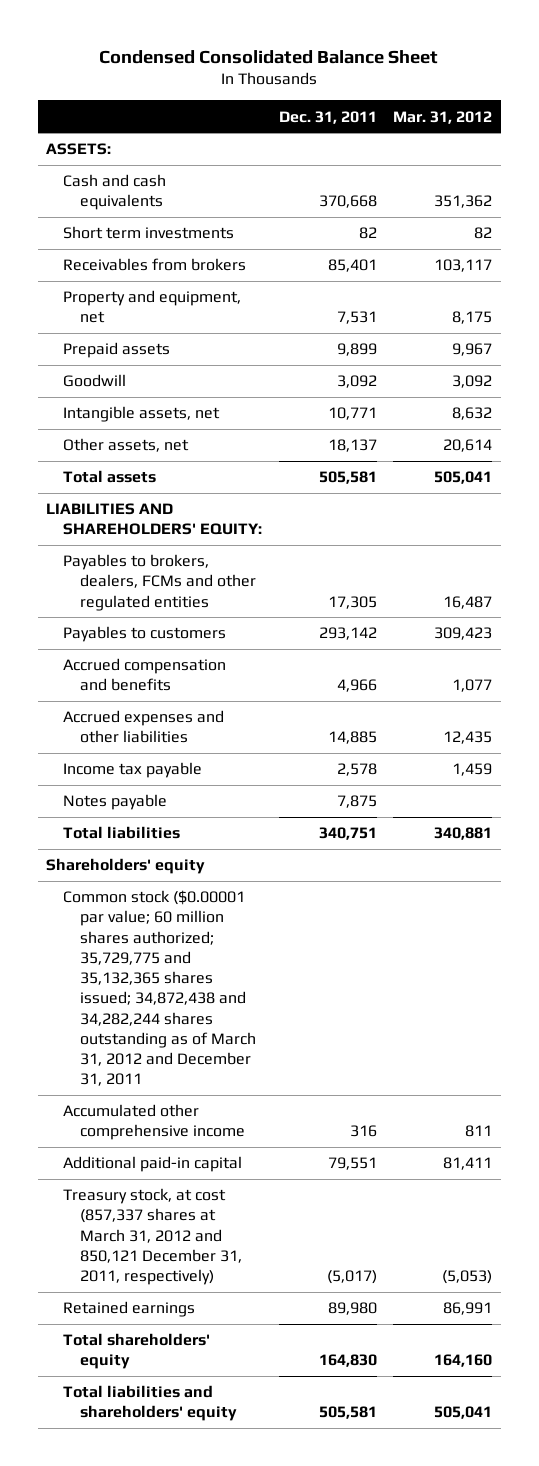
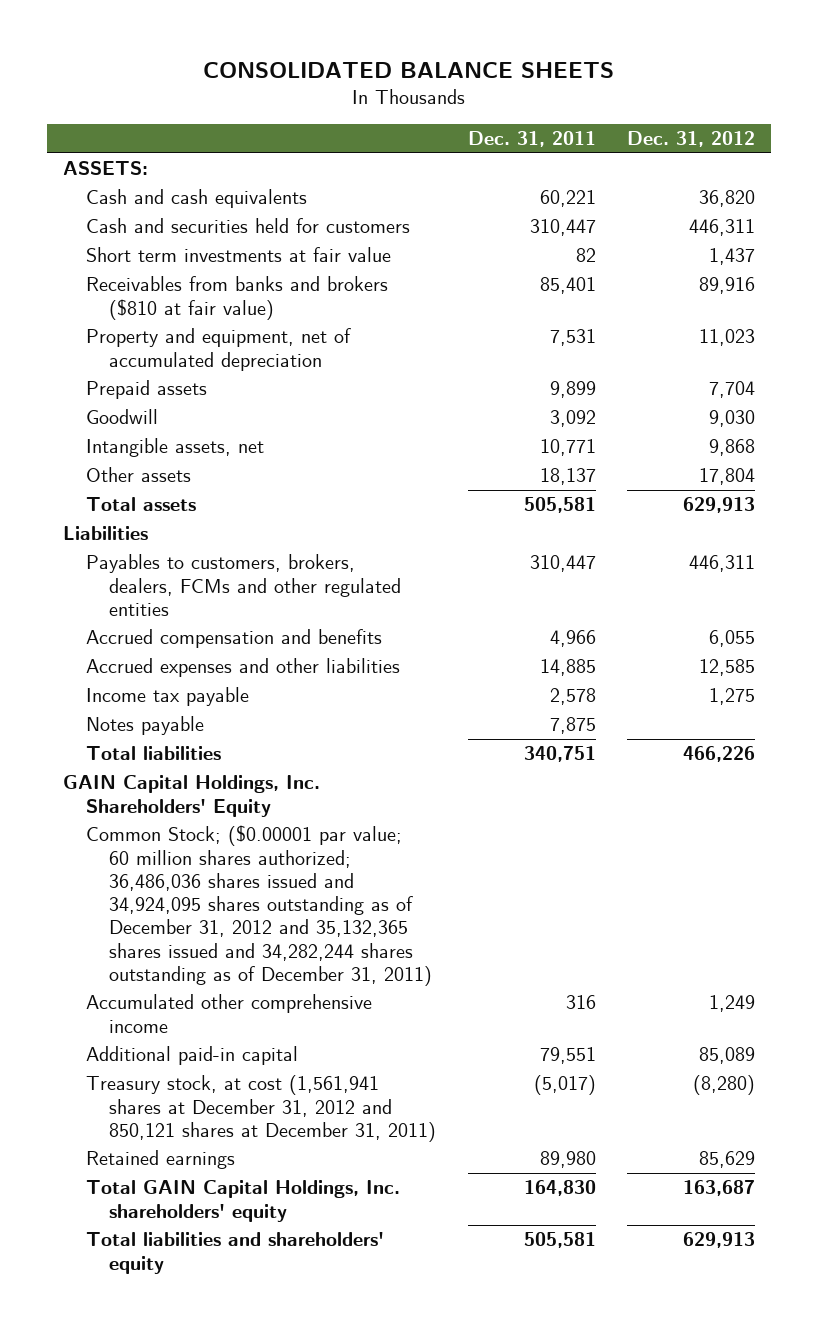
- Condensed Consolidated Balance Sheet
+ CONSOLIDATED BALANCE SHEETS
- | Dec. 31, 2011 | Mar. 31, 2012
+ | Dec. 31, 2011 | Dec. 31, 2012
- Cash and cash equivalents | 370,668 | 351,362
- Short term investments | 82 | 82
- Receivables from brokers | 85,401 | 103,117
- Property and equipment, net | 7,531 | 8,175
+ Cash and cash equivalents | 60,221 | 36,820
+ Cash and securities held for customers | 310,447 | 446,311
+ Short term investments at fair value | 82 | 1,437
+ Receivables from banks and brokers ($810 at fair value) | 85,401 | 89,916
+ Property and equipment, net of accumulated depreciation | 7,531 | 11,023
- Other assets, net | 18,137 | 20,614
+ Other assets | 18,137 | 17,804
- LIABILITIES AND SHAREHOLDERS' EQUITY:
- Payables to brokers, dealers, FCMs and other regulated entities | 17,305 | 16,487
- Payables to customers | 293,142 | 309,423
+ Liabilities
+ Payables to customers, brokers, dealers, FCMs and other regulated entities | 310,447 | 446,311
- Shareholders' equity
- Common stock ($0.00001 par value; 60 million shares authorized; 35,729,775 and 35,132,365 shares issued; 34,872,438 and 34,282,244 shares outstanding as of March 31, 2012 and December 31, 2011
+ GAIN Capital Holdings, Inc. Shareholders' Equity
+ Common Stock; ($0.00001 par value; 60 million shares authorized; 36,486,036 shares issued and 34,924,095 shares outstanding as of December 31, 2012 and 35,132,365 shares issued and 34,282,244 shares outstanding as of December 31, 2011)
- Treasury stock, at cost (857,337 shares at March 31, 2012 and 850,121 December 31, 2011, respectively) | (5,017) | (5,053)
+ Treasury stock, at cost (1,561,941 shares at December 31, 2012 and 850,121 shares at December 31, 2011) | (5,017) | (8,280)
- Total shareholders' equity | 164,830 | 164,160
+ Total GAIN Capital Holdings, Inc. shareholders' equity | 164,830 | 163,687

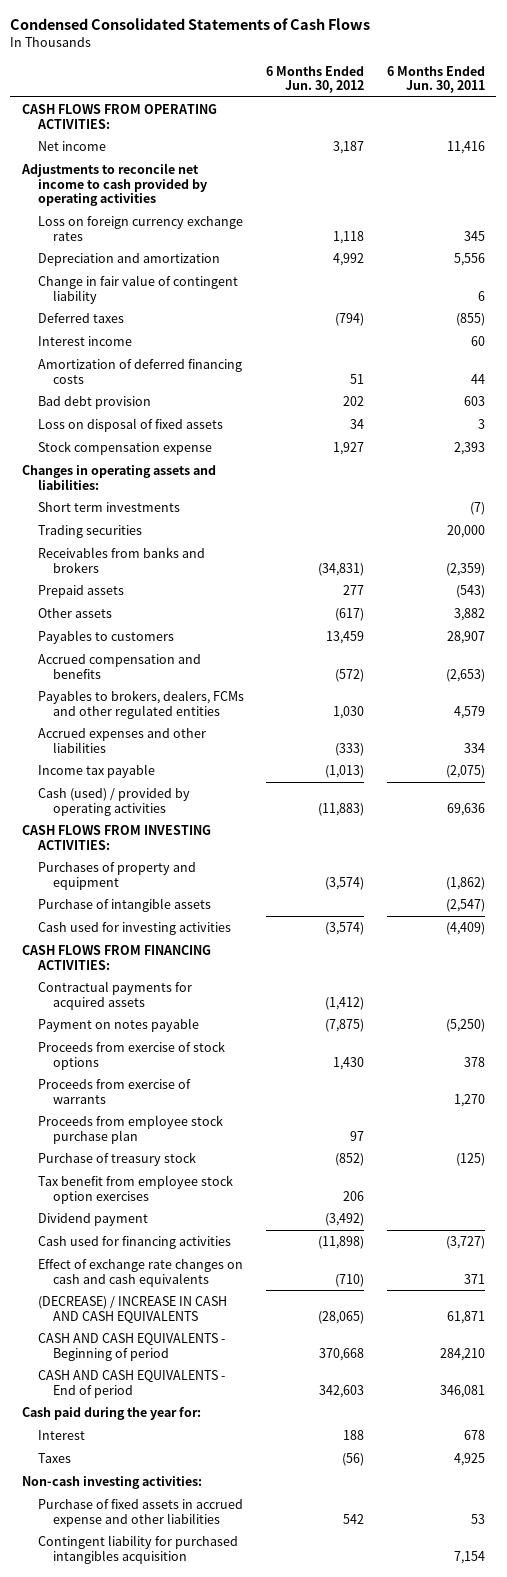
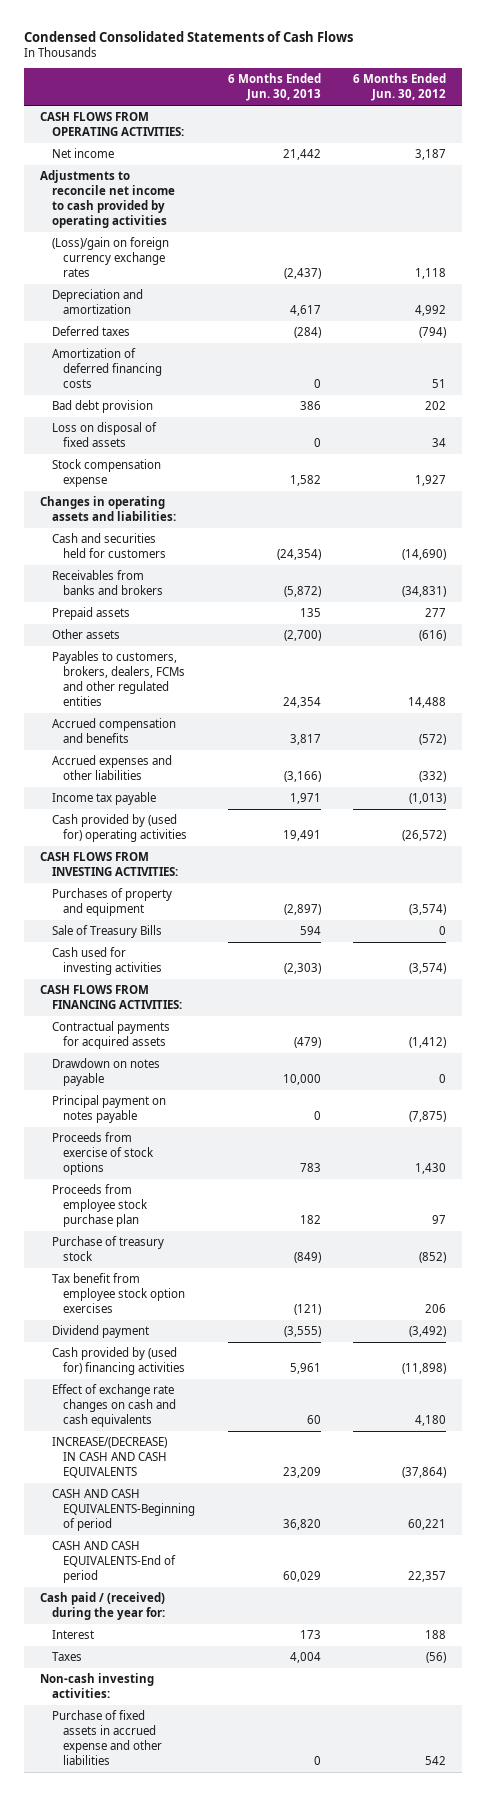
- | 6 Months Ended Jun. 30, 2012 | 6 Months Ended Jun. 30, 2011
+ | 6 Months Ended Jun. 30, 2013 | 6 Months Ended Jun. 30, 2012
- Loss on foreign currency exchange rates | 1,118 | 345
+ (Loss)/gain on foreign currency exchange rates | (2,437) | 1,118
- Change in fair value of contingent liability | | 6
- Interest income | | 60
- Short term investments | | (7)
- Trading securities | | 20,000
+ Cash and securities held for customers | (24,354) | (14,690)
- Other assets | (617) | 3,882
- Payables to customers | 13,459 | 28,907
+ Other assets | (2,700) | (616)
+ Payables to customers, brokers, dealers, FCMs and other regulated entities | 24,354 | 14,488
- Payables to brokers, dealers, FCMs and other regulated entities | 1,030 | 4,579
- Accrued expenses and other liabilities | (333) | 334
+ Accrued expenses and other liabilities | (3,166) | (332)
- Cash (used) / provided by operating activities | (11,883) | 69,636
+ Cash provided by (used for) operating activities | 19,491 | (26,572)
- Purchase of intangible assets | | (2,547)
+ Sale of Treasury Bills | 594 | 0
- Payment on notes payable | (7,875) | (5,250)
+ Drawdown on notes payable | 10,000 | 0
+ Principal payment on notes payable | 0 | (7,875)
- Proceeds from exercise of warrants | | 1,270
- Cash used for financing activities | (11,898) | (3,727)
- Effect of exchange rate changes on cash and cash equivalents | (710) | 371
- (DECREASE) / INCREASE IN CASH AND CASH EQUIVALENTS | (28,065) | 61,871
- CASH AND CASH EQUIVALENTS - Beginning of period | 370,668 | 284,210
- CASH AND CASH EQUIVALENTS - End of period | 342,603 | 346,081
- Cash paid during the year for:
+ Cash provided by (used for) financing activities | 5,961 | (11,898)
+ Effect of exchange rate changes on cash and cash equivalents | 60 | 4,180
+ INCREASE/(DECREASE) IN CASH AND CASH EQUIVALENTS | 23,209 | (37,864)
+ CASH AND CASH EQUIVALENTS-Beginning of period | 36,820 | 60,221
+ CASH AND CASH EQUIVALENTS-End of period | 60,029 | 22,357
+ Cash paid / (received) during the year for:
- Contingent liability for purchased intangibles acquisition | | 7,154

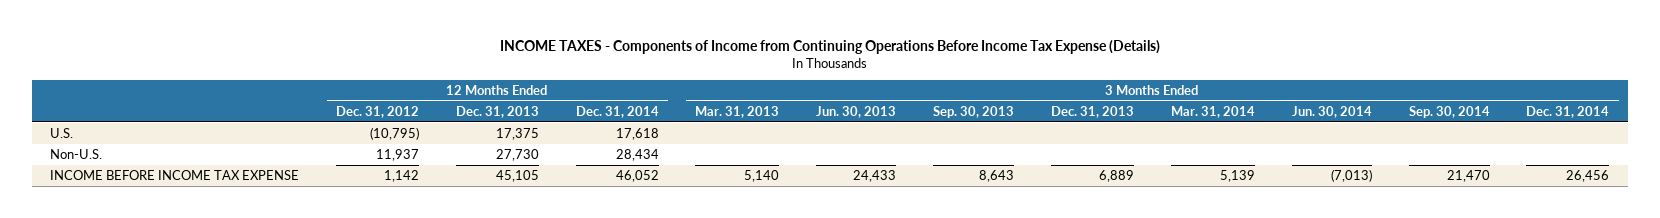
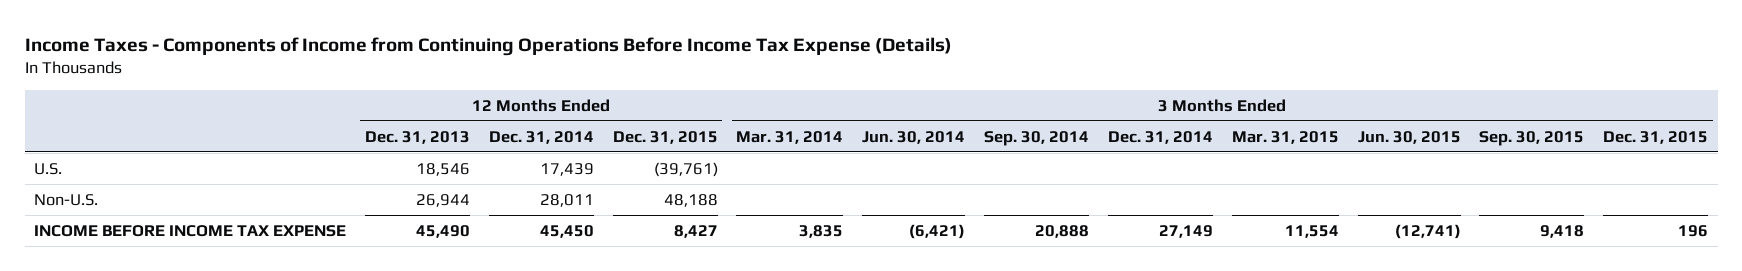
- INCOME TAXES - Components of Income from Continuing Operations Before Income Tax Expense (Details)
+ Income Taxes - Components of Income from Continuing Operations Before Income Tax Expense (Details)
- | 12 Months Ended Dec. 31, 2012 | 12 Months Ended Dec. 31, 2013 | 12 Months Ended Dec. 31, 2014 | 3 Months Ended Mar. 31, 2013 | 3 Months Ended Jun. 30, 2013 | 3 Months Ended Sep. 30, 2013 | 3 Months Ended Dec. 31, 2013 | 3 Months Ended Mar. 31, 2014 | 3 Months Ended Jun. 30, 2014 | 3 Months Ended Sep. 30, 2014 | 3 Months Ended Dec. 31, 2014
+ | 12 Months Ended Dec. 31, 2013 | 12 Months Ended Dec. 31, 2014 | 12 Months Ended Dec. 31, 2015 | 3 Months Ended Mar. 31, 2014 | 3 Months Ended Jun. 30, 2014 | 3 Months Ended Sep. 30, 2014 | 3 Months Ended Dec. 31, 2014 | 3 Months Ended Mar. 31, 2015 | 3 Months Ended Jun. 30, 2015 | 3 Months Ended Sep. 30, 2015 | 3 Months Ended Dec. 31, 2015
- U.S. | (10,795) | 17,375 | 17,618 | | | | | | | |
- Non-U.S. | 11,937 | 27,730 | 28,434 | | | | | | | |
- INCOME BEFORE INCOME TAX EXPENSE | 1,142 | 45,105 | 46,052 | 5,140 | 24,433 | 8,643 | 6,889 | 5,139 | (7,013) | 21,470 | 26,456
+ U.S. | 18,546 | 17,439 | (39,761) | | | | | | | |
+ Non-U.S. | 26,944 | 28,011 | 48,188 | | | | | | | |
+ INCOME BEFORE INCOME TAX EXPENSE | 45,490 | 45,450 | 8,427 | 3,835 | (6,421) | 20,888 | 27,149 | 11,554 | (12,741) | 9,418 | 196

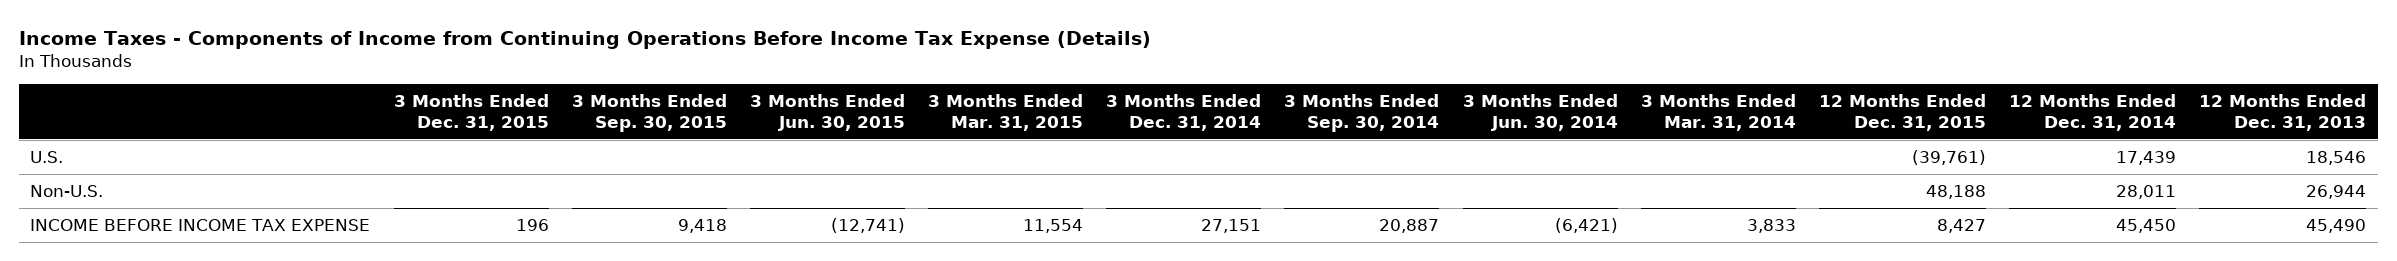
- | 12 Months Ended Dec. 31, 2013 | 12 Months Ended Dec. 31, 2014 | 12 Months Ended Dec. 31, 2015 | 3 Months Ended Mar. 31, 2014 | 3 Months Ended Jun. 30, 2014 | 3 Months Ended Sep. 30, 2014 | 3 Months Ended Dec. 31, 2014 | 3 Months Ended Mar. 31, 2015 | 3 Months Ended Jun. 30, 2015 | 3 Months Ended Sep. 30, 2015 | 3 Months Ended Dec. 31, 2015
+ | 3 Months Ended Dec. 31, 2015 | 3 Months Ended Sep. 30, 2015 | 3 Months Ended Jun. 30, 2015 | 3 Months Ended Mar. 31, 2015 | 3 Months Ended Dec. 31, 2014 | 3 Months Ended Sep. 30, 2014 | 3 Months Ended Jun. 30, 2014 | 3 Months Ended Mar. 31, 2014 | 12 Months Ended Dec. 31, 2015 | 12 Months Ended Dec. 31, 2014 | 12 Months Ended Dec. 31, 2013
- INCOME BEFORE INCOME TAX EXPENSE | 45,490 | 45,450 | 8,427 | 3,835 | (6,421) | 20,888 | 27,149 | 11,554 | (12,741) | 9,418 | 196
+ INCOME BEFORE INCOME TAX EXPENSE | 196 | 9,418 | (12,741) | 11,554 | 27,151 | 20,887 | (6,421) | 3,833 | 8,427 | 45,450 | 45,490

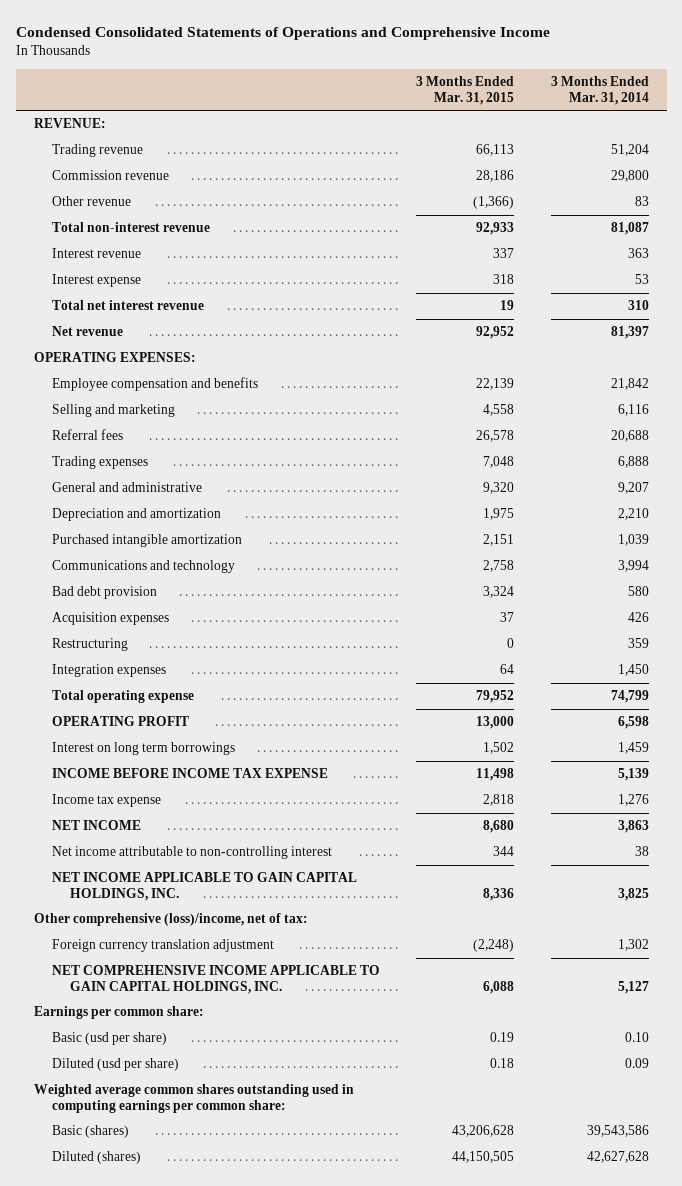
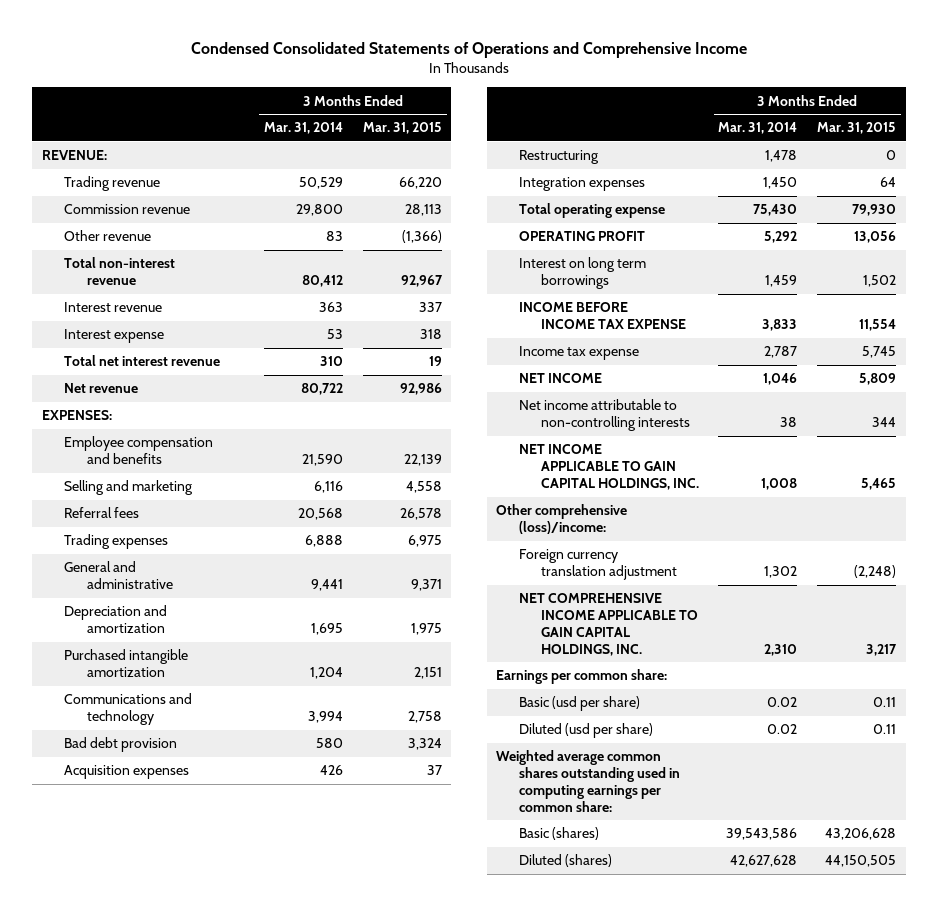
- | 3 Months Ended Mar. 31, 2015 | 3 Months Ended Mar. 31, 2014
+ | 3 Months Ended Mar. 31, 2014 | 3 Months Ended Mar. 31, 2015
- Trading revenue | 66,113 | 51,204
- Commission revenue | 28,186 | 29,800
+ Trading revenue | 50,529 | 66,220
+ Commission revenue | 29,800 | 28,113
- Total non-interest revenue | 92,933 | 81,087
+ Total non-interest revenue | 80,412 | 92,967
- Net revenue | 92,952 | 81,397
- OPERATING EXPENSES:
- Employee compensation and benefits | 22,139 | 21,842
+ Net revenue | 80,722 | 92,986
+ EXPENSES:
+ Employee compensation and benefits | 21,590 | 22,139
- Referral fees | 26,578 | 20,688
- Trading expenses | 7,048 | 6,888
- General and administrative | 9,320 | 9,207
- Depreciation and amortization | 1,975 | 2,210
- Purchased intangible amortization | 2,151 | 1,039
+ Referral fees | 20,568 | 26,578
+ Trading expenses | 6,888 | 6,975
+ General and administrative | 9,441 | 9,371
+ Depreciation and amortization | 1,695 | 1,975
+ Purchased intangible amortization | 1,204 | 2,151
- Restructuring | 0 | 359
+ Restructuring | 1,478 | 0
- Total operating expense | 79,952 | 74,799
- OPERATING PROFIT | 13,000 | 6,598
+ Total operating expense | 75,430 | 79,930
+ OPERATING PROFIT | 5,292 | 13,056
- INCOME BEFORE INCOME TAX EXPENSE | 11,498 | 5,139
- Income tax expense | 2,818 | 1,276
- NET INCOME | 8,680 | 3,863
- Net income attributable to non-controlling interest | 344 | 38
- NET INCOME APPLICABLE TO GAIN CAPITAL HOLDINGS, INC. | 8,336 | 3,825
- Other comprehensive (loss)/income, net of tax:
+ INCOME BEFORE INCOME TAX EXPENSE | 3,833 | 11,554
+ Income tax expense | 2,787 | 5,745
+ NET INCOME | 1,046 | 5,809
+ Net income attributable to non-controlling interests | 38 | 344
+ NET INCOME APPLICABLE TO GAIN CAPITAL HOLDINGS, INC. | 1,008 | 5,465
+ Other comprehensive (loss)/income:
- NET COMPREHENSIVE INCOME APPLICABLE TO GAIN CAPITAL HOLDINGS, INC. | 6,088 | 5,127
+ NET COMPREHENSIVE INCOME APPLICABLE TO GAIN CAPITAL HOLDINGS, INC. | 2,310 | 3,217
- Basic (usd per share) | 0.19 | 0.10
- Diluted (usd per share) | 0.18 | 0.09
+ Basic (usd per share) | 0.02 | 0.11
+ Diluted (usd per share) | 0.02 | 0.11

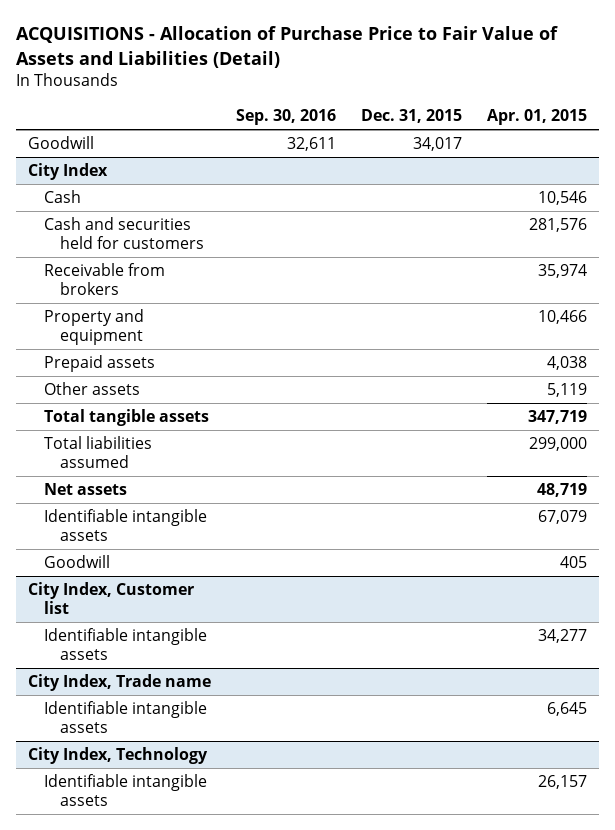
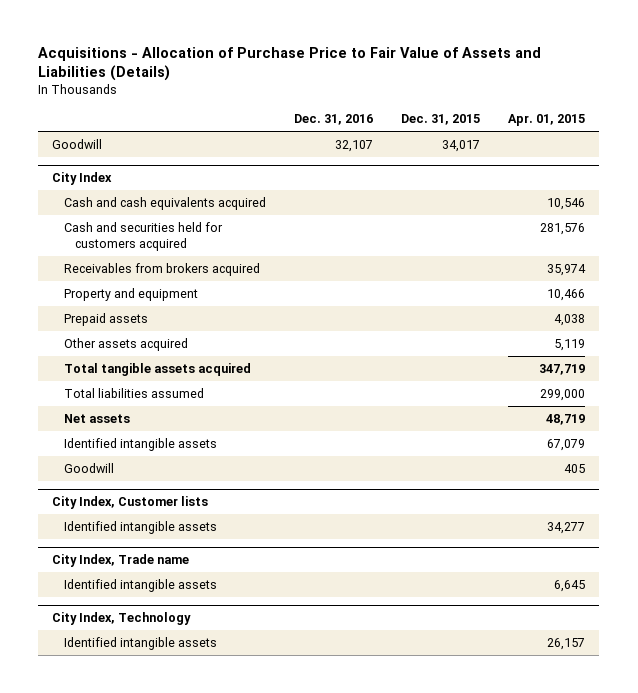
- ACQUISITIONS - Allocation of Purchase Price to Fair Value of Assets and Liabilities (Detail)
+ Acquisitions - Allocation of Purchase Price to Fair Value of Assets and Liabilities (Details)
- | Sep. 30, 2016 | Dec. 31, 2015 | Apr. 01, 2015
+ | Dec. 31, 2016 | Dec. 31, 2015 | Apr. 01, 2015
@ City Index
- Cash | | | 10,546
- Cash and securities held for customers | | | 281,576
- Receivable from brokers | | | 35,974
+ Cash and cash equivalents acquired | | | 10,546
+ Cash and securities held for customers acquired | | | 281,576
+ Receivables from brokers acquired | | | 35,974
- Other assets | | | 5,119
- Total tangible assets | | | 347,719
+ Other assets acquired | | | 5,119
+ Total tangible assets acquired | | | 347,719
- Identifiable intangible assets | | | 67,079
+ Identified intangible assets | | | 67,079
- City Index, Customer list
- Identifiable intangible assets | | | 34,277
+ City Index, Customer lists
+ Identified intangible assets | | | 34,277
@ City Index, Trade name
- Identifiable intangible assets | | | 6,645
+ Identified intangible assets | | | 6,645
@ City Index, Technology
- Identifiable intangible assets | | | 26,157
+ Identified intangible assets | | | 26,157

